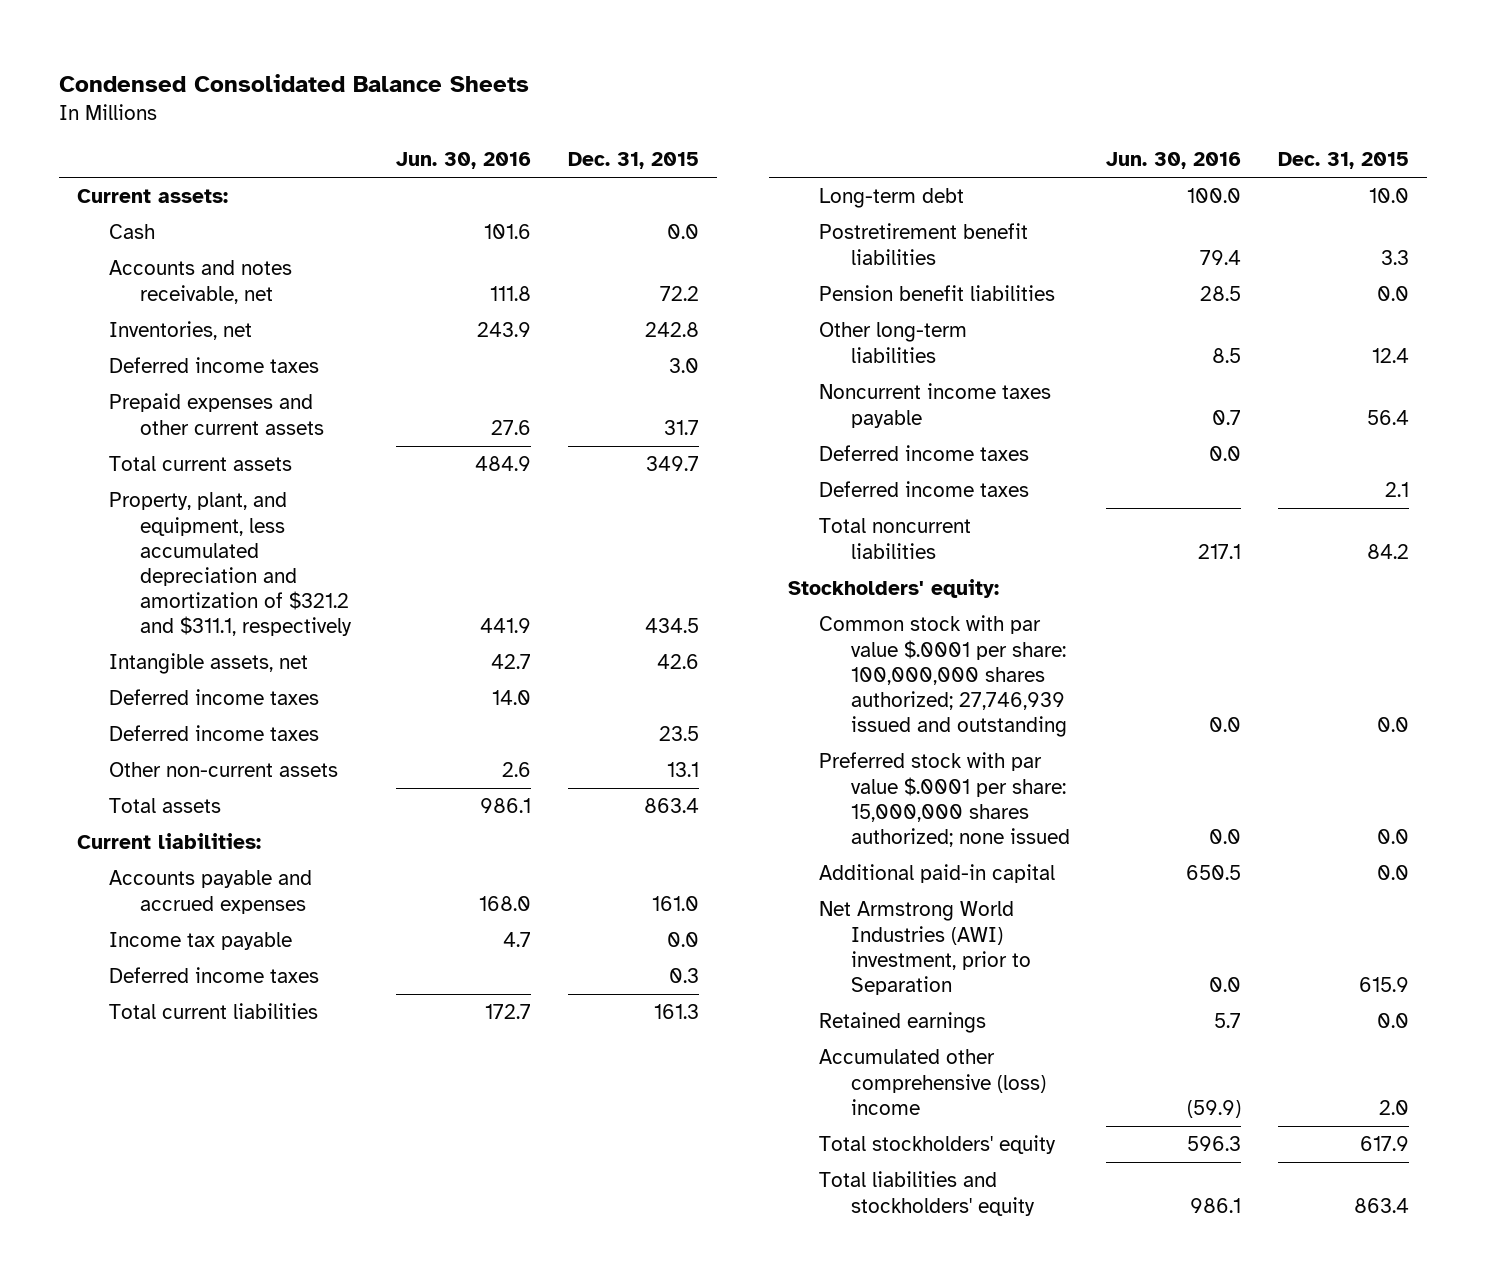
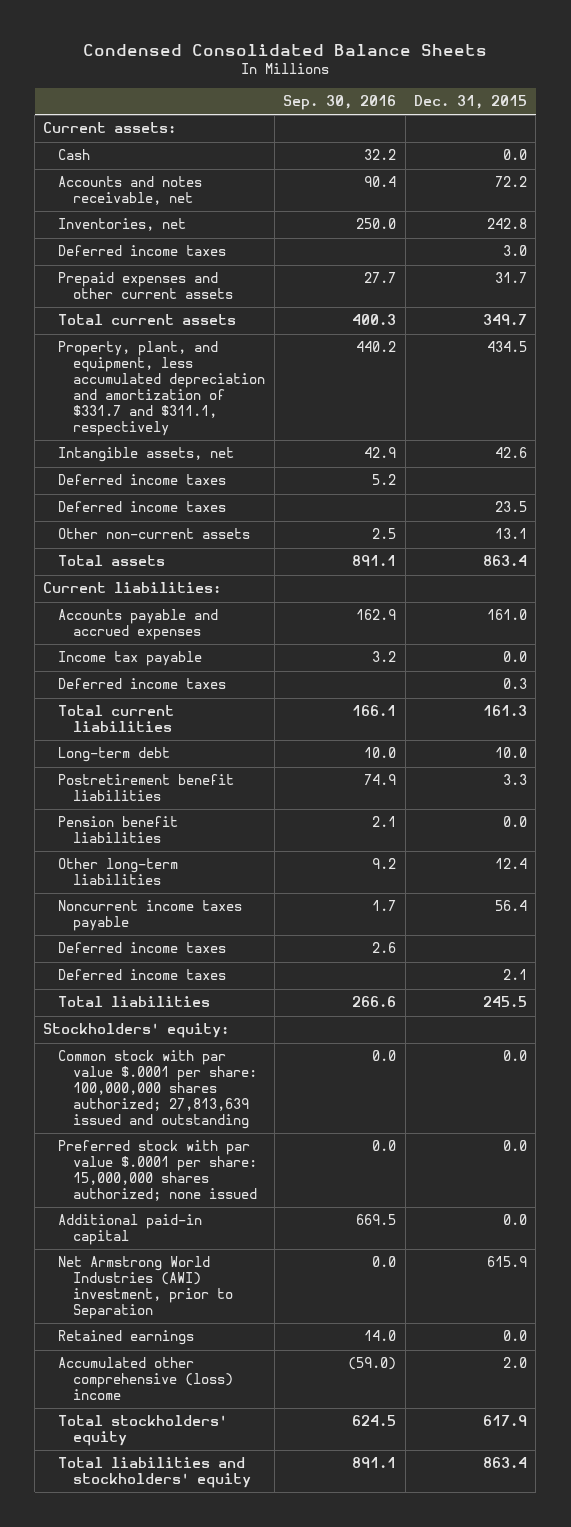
- | Jun. 30, 2016 | Dec. 31, 2015
+ | Sep. 30, 2016 | Dec. 31, 2015
- Property, plant, and equipment, less accumulated depreciation and amortization of $321.2 and $311.1, respectively | 441.9 | 434.5
+ Property, plant, and equipment, less accumulated depreciation and amortization of $331.7 and $311.1, respectively | 440.2 | 434.5
- Total noncurrent liabilities | 217.1 | 84.2
+ Total liabilities | 266.6 | 245.5
- Common stock with par value $.0001 per share: 100,000,000 shares authorized; 27,746,939 issued and outstanding | 0.0 | 0.0
+ Common stock with par value $.0001 per share: 100,000,000 shares authorized; 27,813,639 issued and outstanding | 0.0 | 0.0

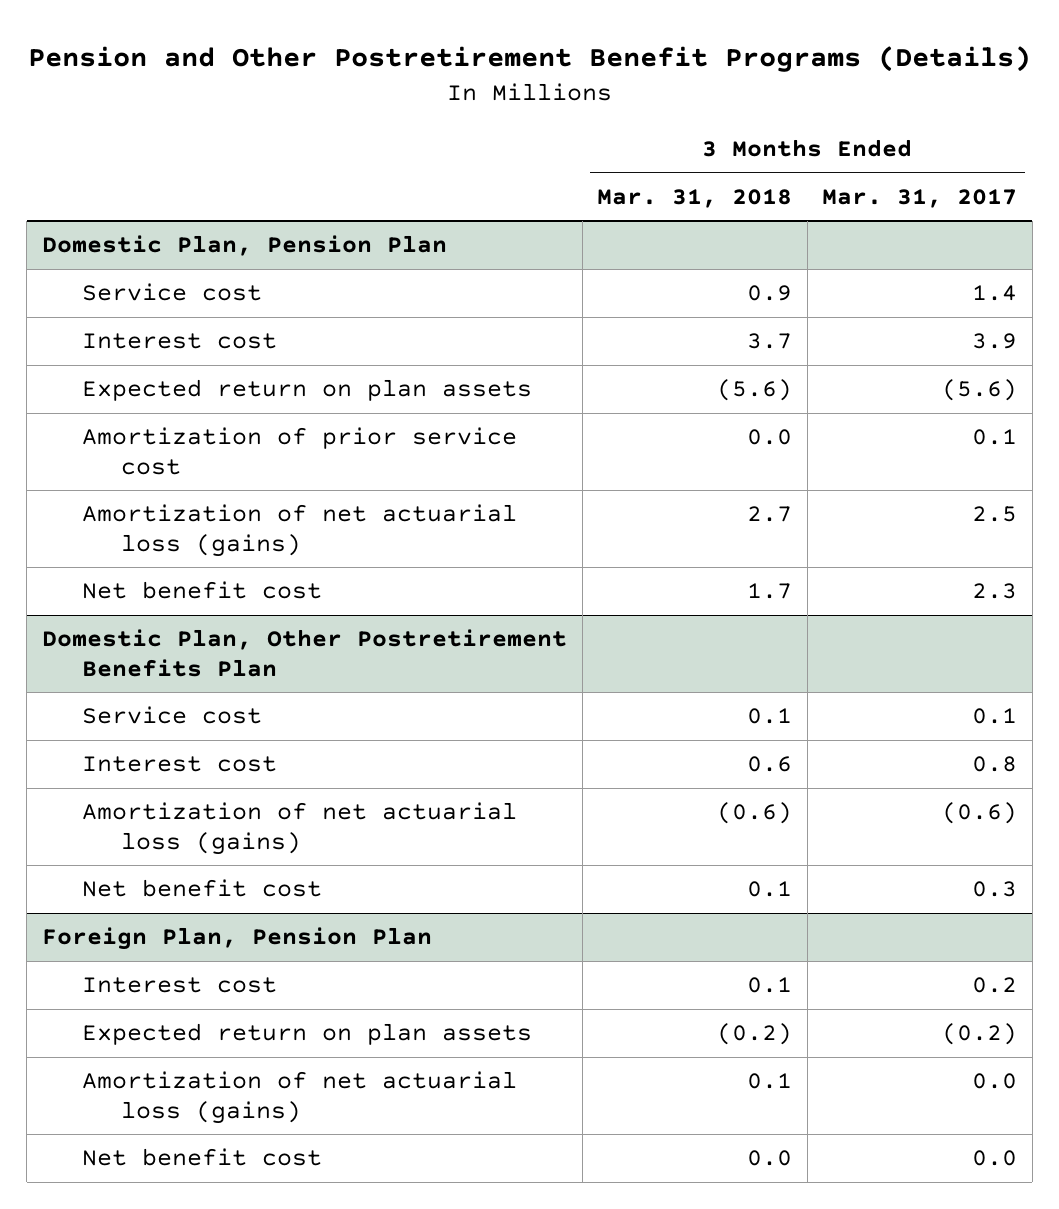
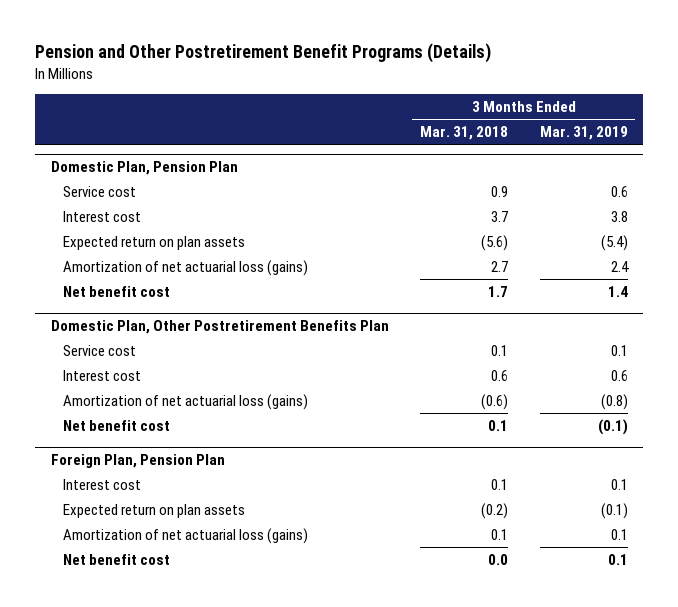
- | 3 Months Ended Mar. 31, 2018 | 3 Months Ended Mar. 31, 2017
+ | 3 Months Ended Mar. 31, 2018 | 3 Months Ended Mar. 31, 2019
@ Domestic Plan, Pension Plan
- Amortization of prior service cost | 0.0 | 0.1

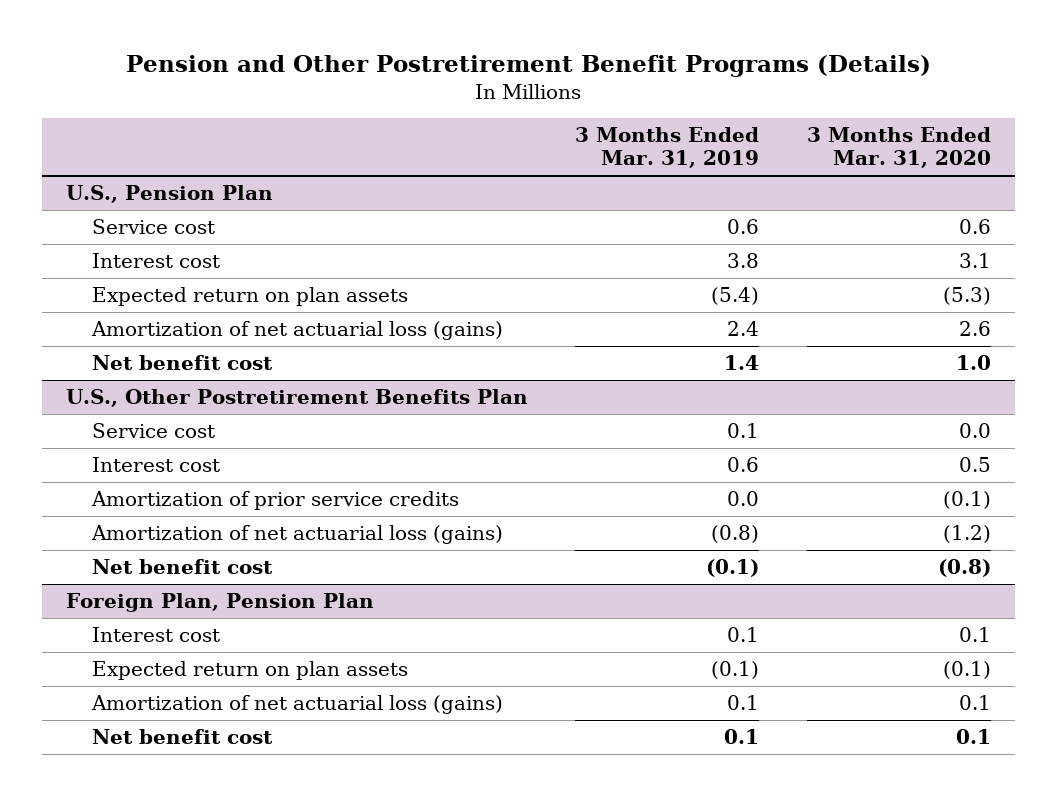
- | 3 Months Ended Mar. 31, 2018 | 3 Months Ended Mar. 31, 2019
+ | 3 Months Ended Mar. 31, 2019 | 3 Months Ended Mar. 31, 2020
- Domestic Plan, Pension Plan
+ U.S., Pension Plan
- Domestic Plan, Other Postretirement Benefits Plan
+ U.S., Other Postretirement Benefits Plan
+ Amortization of prior service credits | 0.0 | (0.1)

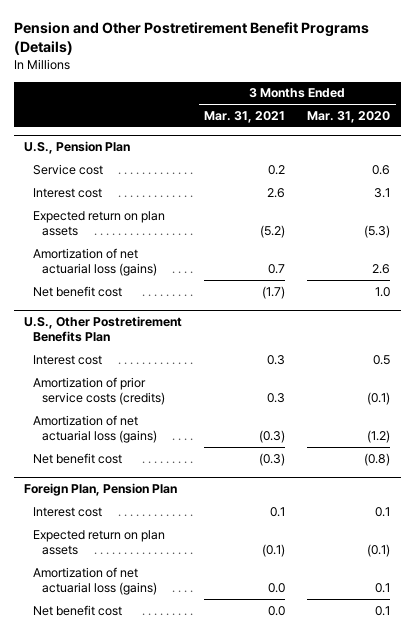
- | 3 Months Ended Mar. 31, 2019 | 3 Months Ended Mar. 31, 2020
+ | 3 Months Ended Mar. 31, 2021 | 3 Months Ended Mar. 31, 2020
@ U.S., Other Postretirement Benefits Plan
- Service cost | 0.1 | 0.0
- Amortization of prior service credits | 0.0 | (0.1)
+ Amortization of prior service costs (credits) | 0.3 | (0.1)

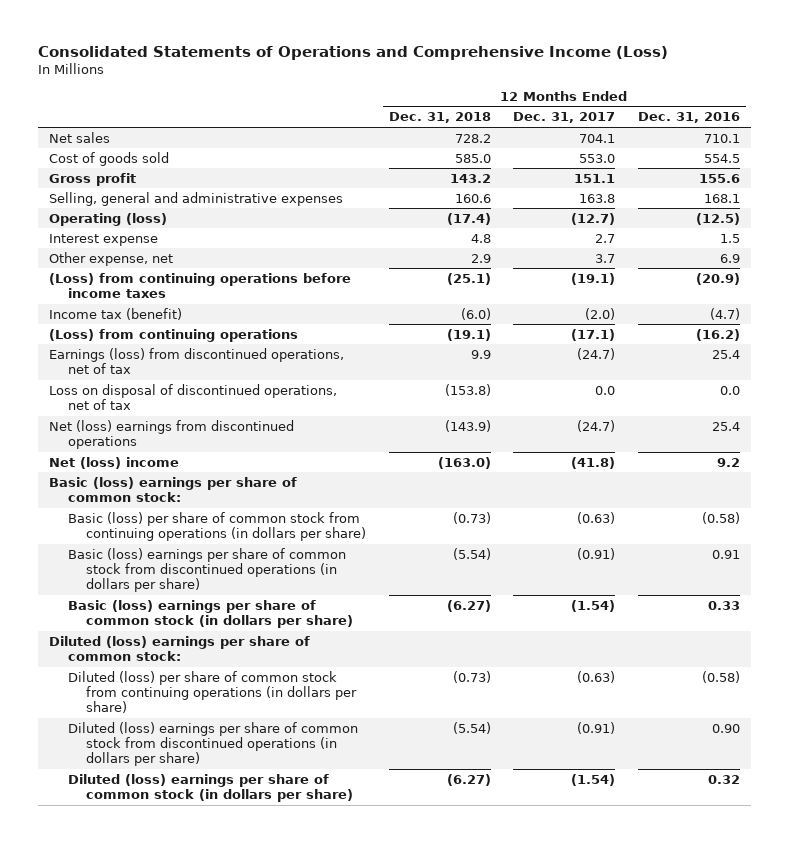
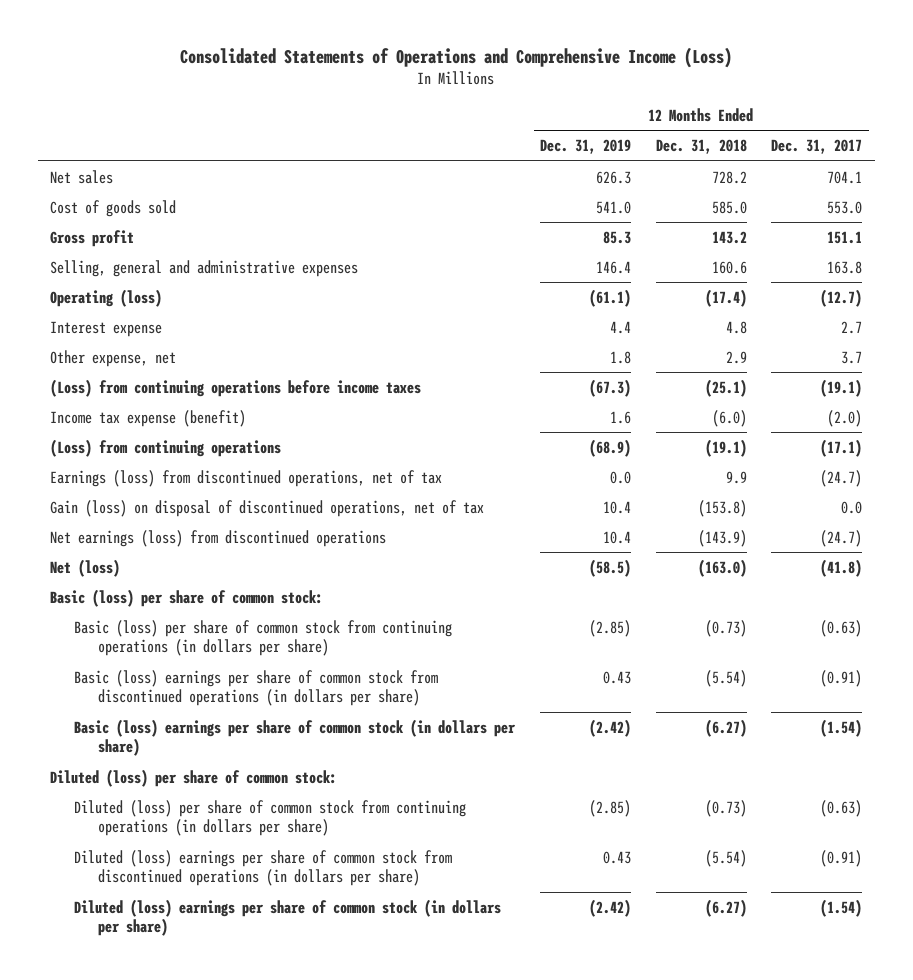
- | 12 Months Ended Dec. 31, 2018 | 12 Months Ended Dec. 31, 2017 | 12 Months Ended Dec. 31, 2016
+ | 12 Months Ended Dec. 31, 2019 | 12 Months Ended Dec. 31, 2018 | 12 Months Ended Dec. 31, 2017
- Income tax (benefit) | (6.0) | (2.0) | (4.7)
+ Income tax expense (benefit) | 1.6 | (6.0) | (2.0)
- Loss on disposal of discontinued operations, net of tax | (153.8) | 0.0 | 0.0
- Net (loss) earnings from discontinued operations | (143.9) | (24.7) | 25.4
- Net (loss) income | (163.0) | (41.8) | 9.2
- Basic (loss) earnings per share of common stock:
+ Gain (loss) on disposal of discontinued operations, net of tax | 10.4 | (153.8) | 0.0
+ Net earnings (loss) from discontinued operations | 10.4 | (143.9) | (24.7)
+ Net (loss) | (58.5) | (163.0) | (41.8)
+ Basic (loss) per share of common stock:
- Diluted (loss) earnings per share of common stock:
+ Diluted (loss) per share of common stock:

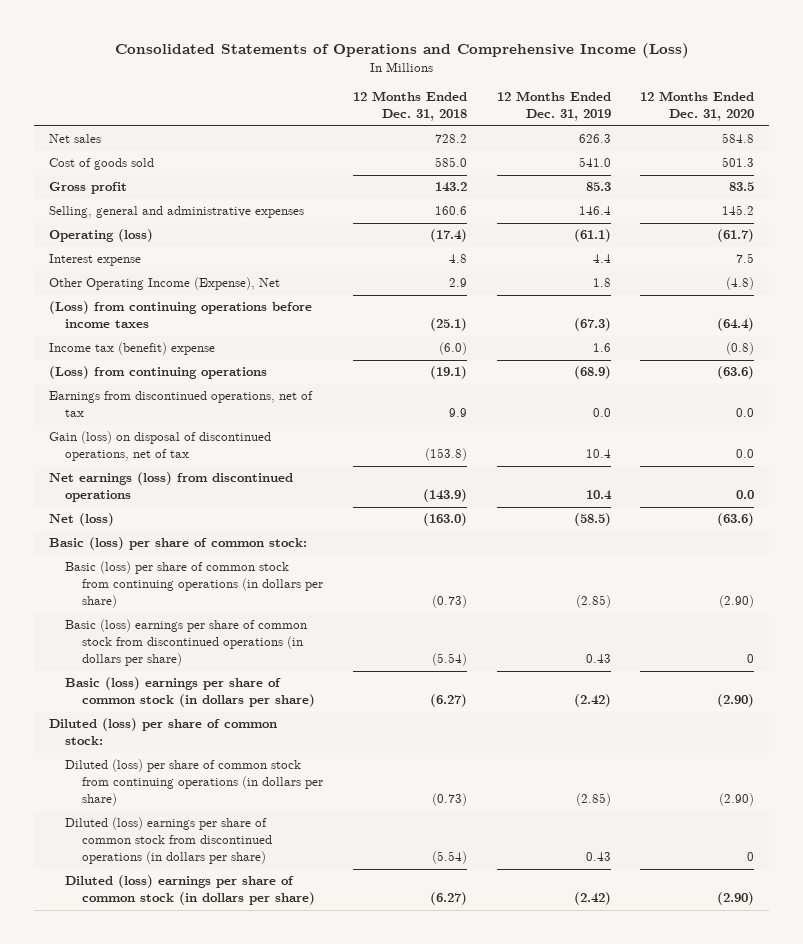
- | 12 Months Ended Dec. 31, 2019 | 12 Months Ended Dec. 31, 2018 | 12 Months Ended Dec. 31, 2017
+ | 12 Months Ended Dec. 31, 2018 | 12 Months Ended Dec. 31, 2019 | 12 Months Ended Dec. 31, 2020
- Other expense, net | 1.8 | 2.9 | 3.7
+ Other Operating Income (Expense), Net | 2.9 | 1.8 | (4.8)
- Income tax expense (benefit) | 1.6 | (6.0) | (2.0)
+ Income tax (benefit) expense | (6.0) | 1.6 | (0.8)
- Earnings (loss) from discontinued operations, net of tax | 0.0 | 9.9 | (24.7)
+ Earnings from discontinued operations, net of tax | 9.9 | 0.0 | 0.0

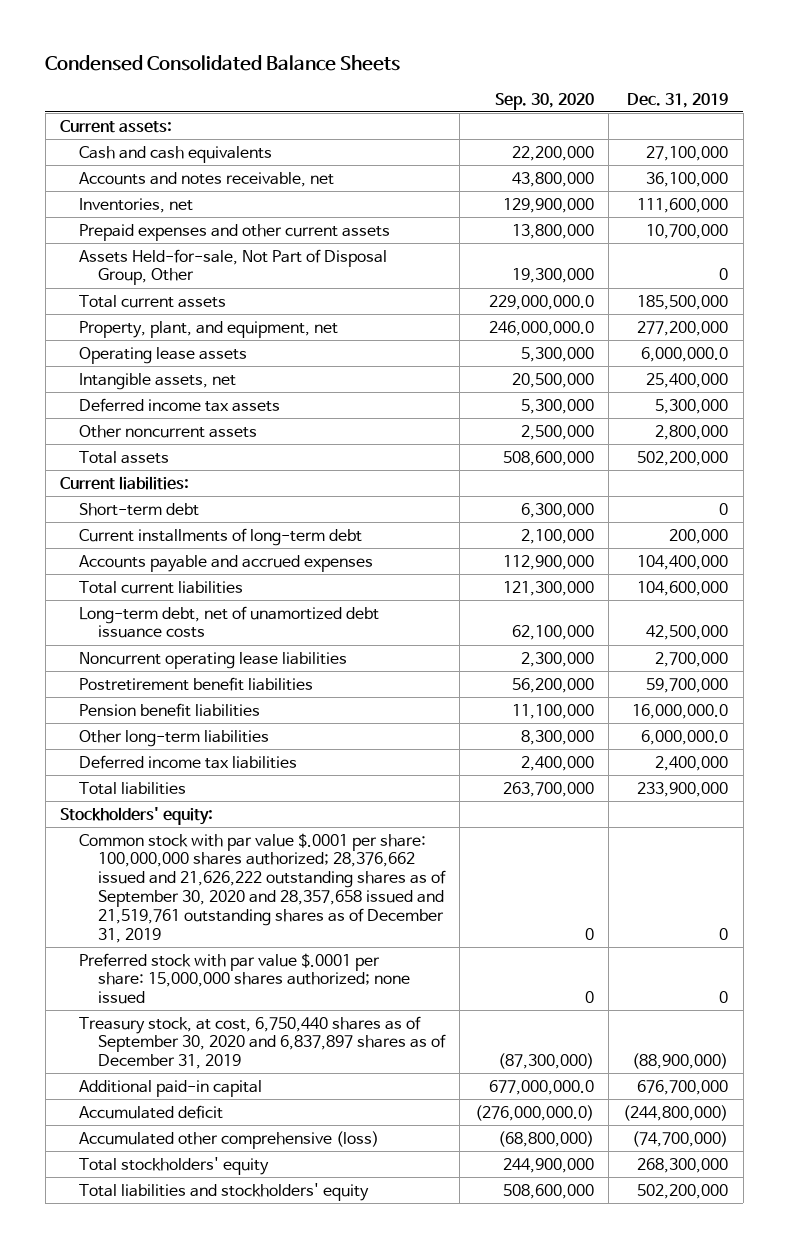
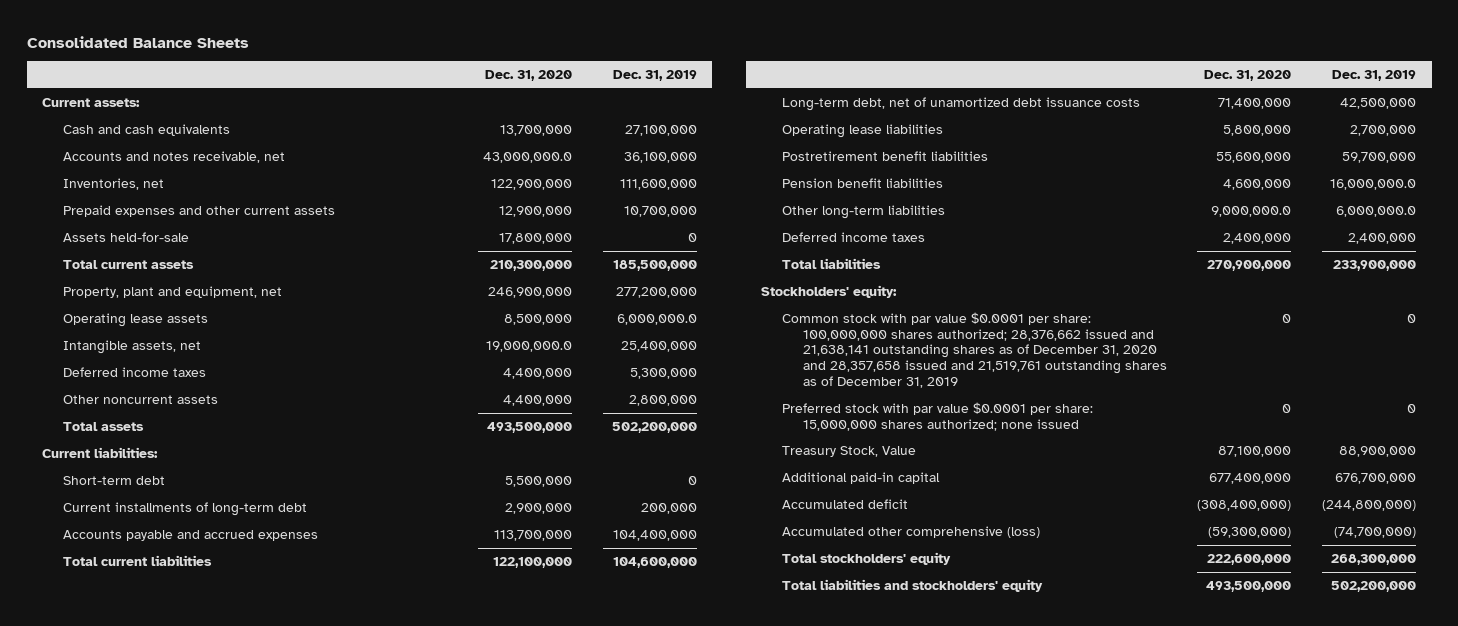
- Condensed Consolidated Balance Sheets
+ Consolidated Balance Sheets
- | Sep. 30, 2020 | Dec. 31, 2019
+ | Dec. 31, 2020 | Dec. 31, 2019
- Assets Held-for-sale, Not Part of Disposal Group, Other | 19,300,000 | 0
+ Assets held-for-sale | 17,800,000 | 0
- Property, plant, and equipment, net | 246,000,000.0 | 277,200,000
+ Property, plant and equipment, net | 246,900,000 | 277,200,000
- Deferred income tax assets | 5,300,000 | 5,300,000
+ Deferred income taxes | 4,400,000 | 5,300,000
- Noncurrent operating lease liabilities | 2,300,000 | 2,700,000
+ Operating lease liabilities | 5,800,000 | 2,700,000
- Deferred income tax liabilities | 2,400,000 | 2,400,000
+ Deferred income taxes | 2,400,000 | 2,400,000
- Common stock with par value $.0001 per share: 100,000,000 shares authorized; 28,376,662 issued and 21,626,222 outstanding shares as of September 30, 2020 and 28,357,658 issued and 21,519,761 outstanding shares as of December 31, 2019 | 0 | 0
- Preferred stock with par value $.0001 per share: 15,000,000 shares authorized; none issued | 0 | 0
- Treasury stock, at cost, 6,750,440 shares as of September 30, 2020 and 6,837,897 shares as of December 31, 2019 | (87,300,000) | (88,900,000)
+ Common stock with par value $0.0001 per share: 100,000,000 shares authorized; 28,376,662 issued and 21,638,141 outstanding shares as of December 31, 2020 and 28,357,658 issued and 21,519,761 outstanding shares as of December 31, 2019 | 0 | 0
+ Preferred stock with par value $0.0001 per share: 15,000,000 shares authorized; none issued | 0 | 0
+ Treasury Stock, Value | 87,100,000 | 88,900,000

